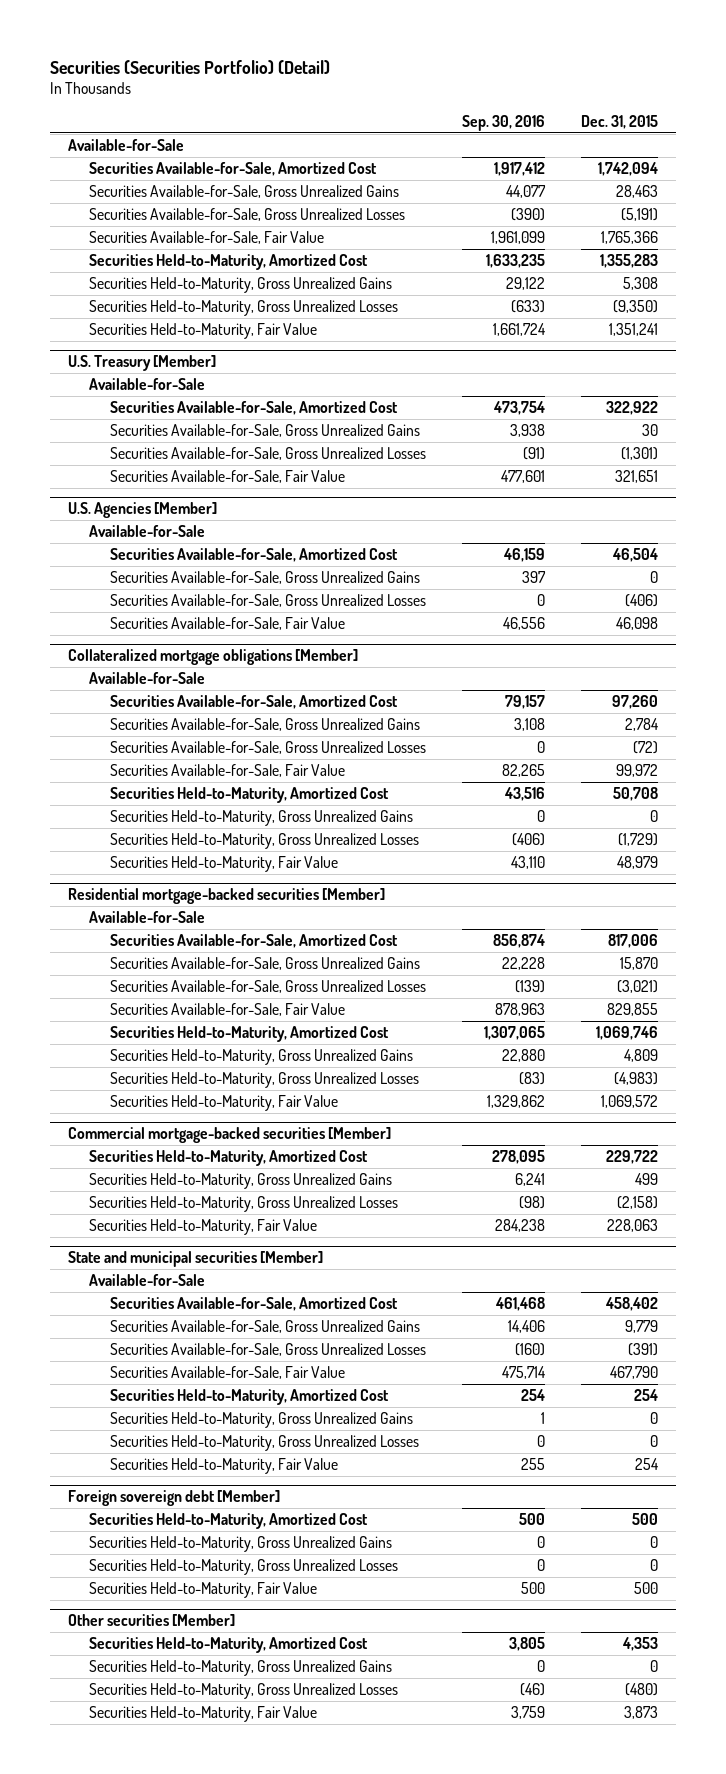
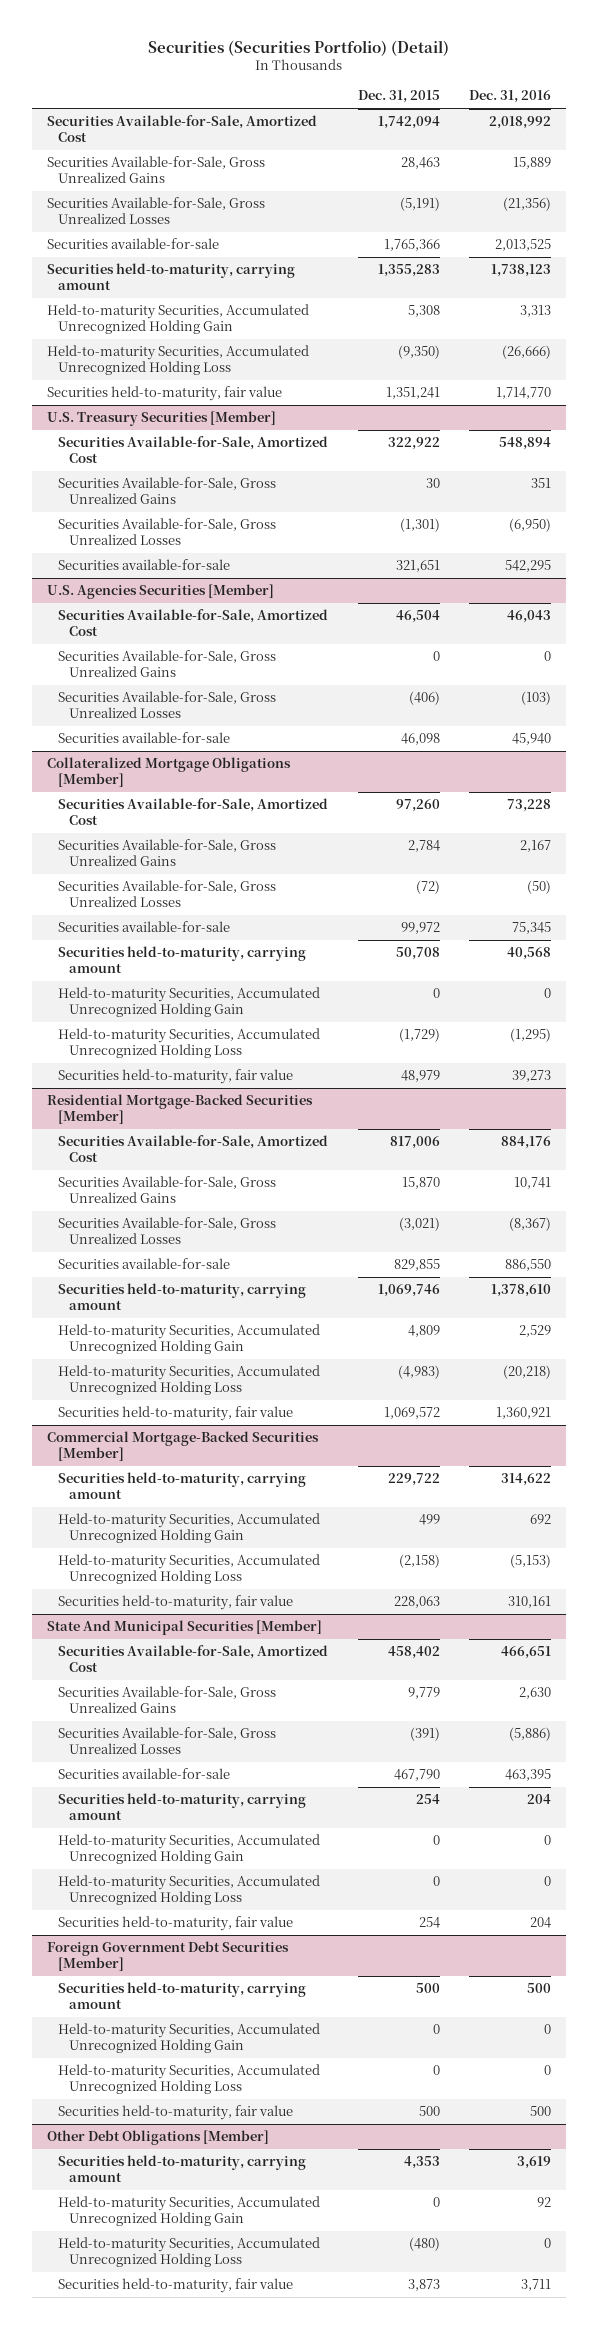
- | Sep. 30, 2016 | Dec. 31, 2015
+ | Dec. 31, 2015 | Dec. 31, 2016
- Available-for-Sale
- Securities Available-for-Sale, Fair Value | 1,961,099 | 1,765,366
- Securities Held-to-Maturity, Amortized Cost | 1,633,235 | 1,355,283
- Securities Held-to-Maturity, Gross Unrealized Gains | 29,122 | 5,308
- Securities Held-to-Maturity, Gross Unrealized Losses | (633) | (9,350)
- Securities Held-to-Maturity, Fair Value | 1,661,724 | 1,351,241
- U.S. Treasury [Member]
- Available-for-Sale
+ Securities available-for-sale | 1,765,366 | 2,013,525
+ Securities held-to-maturity, carrying amount | 1,355,283 | 1,738,123
+ Held-to-maturity Securities, Accumulated Unrecognized Holding Gain | 5,308 | 3,313
+ Held-to-maturity Securities, Accumulated Unrecognized Holding Loss | (9,350) | (26,666)
+ Securities held-to-maturity, fair value | 1,351,241 | 1,714,770
+ U.S. Treasury Securities [Member]
- Securities Available-for-Sale, Fair Value | 477,601 | 321,651
- U.S. Agencies [Member]
- Available-for-Sale
+ Securities available-for-sale | 321,651 | 542,295
+ U.S. Agencies Securities [Member]
- Securities Available-for-Sale, Fair Value | 46,556 | 46,098
- Collateralized mortgage obligations [Member]
- Available-for-Sale
+ Securities available-for-sale | 46,098 | 45,940
+ Collateralized Mortgage Obligations [Member]
- Securities Available-for-Sale, Fair Value | 82,265 | 99,972
- Securities Held-to-Maturity, Amortized Cost | 43,516 | 50,708
- Securities Held-to-Maturity, Gross Unrealized Gains | 0 | 0
- Securities Held-to-Maturity, Gross Unrealized Losses | (406) | (1,729)
- Securities Held-to-Maturity, Fair Value | 43,110 | 48,979
- Residential mortgage-backed securities [Member]
- Available-for-Sale
+ Securities available-for-sale | 99,972 | 75,345
+ Securities held-to-maturity, carrying amount | 50,708 | 40,568
+ Held-to-maturity Securities, Accumulated Unrecognized Holding Gain | 0 | 0
+ Held-to-maturity Securities, Accumulated Unrecognized Holding Loss | (1,729) | (1,295)
+ Securities held-to-maturity, fair value | 48,979 | 39,273
+ Residential Mortgage-Backed Securities [Member]
- Securities Available-for-Sale, Fair Value | 878,963 | 829,855
- Securities Held-to-Maturity, Amortized Cost | 1,307,065 | 1,069,746
- Securities Held-to-Maturity, Gross Unrealized Gains | 22,880 | 4,809
- Securities Held-to-Maturity, Gross Unrealized Losses | (83) | (4,983)
- Securities Held-to-Maturity, Fair Value | 1,329,862 | 1,069,572
- Commercial mortgage-backed securities [Member]
- Securities Held-to-Maturity, Amortized Cost | 278,095 | 229,722
- Securities Held-to-Maturity, Gross Unrealized Gains | 6,241 | 499
- Securities Held-to-Maturity, Gross Unrealized Losses | (98) | (2,158)
- Securities Held-to-Maturity, Fair Value | 284,238 | 228,063
- State and municipal securities [Member]
- Available-for-Sale
+ Securities available-for-sale | 829,855 | 886,550
+ Securities held-to-maturity, carrying amount | 1,069,746 | 1,378,610
+ Held-to-maturity Securities, Accumulated Unrecognized Holding Gain | 4,809 | 2,529
+ Held-to-maturity Securities, Accumulated Unrecognized Holding Loss | (4,983) | (20,218)
+ Securities held-to-maturity, fair value | 1,069,572 | 1,360,921
+ Commercial Mortgage-Backed Securities [Member]
+ Securities held-to-maturity, carrying amount | 229,722 | 314,622
+ Held-to-maturity Securities, Accumulated Unrecognized Holding Gain | 499 | 692
+ Held-to-maturity Securities, Accumulated Unrecognized Holding Loss | (2,158) | (5,153)
+ Securities held-to-maturity, fair value | 228,063 | 310,161
+ State And Municipal Securities [Member]
- Securities Available-for-Sale, Fair Value | 475,714 | 467,790
- Securities Held-to-Maturity, Amortized Cost | 254 | 254
- Securities Held-to-Maturity, Gross Unrealized Gains | 1 | 0
- Securities Held-to-Maturity, Gross Unrealized Losses | 0 | 0
- Securities Held-to-Maturity, Fair Value | 255 | 254
- Foreign sovereign debt [Member]
- Securities Held-to-Maturity, Amortized Cost | 500 | 500
- Securities Held-to-Maturity, Gross Unrealized Gains | 0 | 0
- Securities Held-to-Maturity, Gross Unrealized Losses | 0 | 0
- Securities Held-to-Maturity, Fair Value | 500 | 500
- Other securities [Member]
- Securities Held-to-Maturity, Amortized Cost | 3,805 | 4,353
- Securities Held-to-Maturity, Gross Unrealized Gains | 0 | 0
- Securities Held-to-Maturity, Gross Unrealized Losses | (46) | (480)
- Securities Held-to-Maturity, Fair Value | 3,759 | 3,873
+ Securities available-for-sale | 467,790 | 463,395
+ Securities held-to-maturity, carrying amount | 254 | 204
+ Held-to-maturity Securities, Accumulated Unrecognized Holding Gain | 0 | 0
+ Held-to-maturity Securities, Accumulated Unrecognized Holding Loss | 0 | 0
+ Securities held-to-maturity, fair value | 254 | 204
+ Foreign Government Debt Securities [Member]
+ Securities held-to-maturity, carrying amount | 500 | 500
+ Held-to-maturity Securities, Accumulated Unrecognized Holding Gain | 0 | 0
+ Held-to-maturity Securities, Accumulated Unrecognized Holding Loss | 0 | 0
+ Securities held-to-maturity, fair value | 500 | 500
+ Other Debt Obligations [Member]
+ Securities held-to-maturity, carrying amount | 4,353 | 3,619
+ Held-to-maturity Securities, Accumulated Unrecognized Holding Gain | 0 | 92
+ Held-to-maturity Securities, Accumulated Unrecognized Holding Loss | (480) | 0
+ Securities held-to-maturity, fair value | 3,873 | 3,711

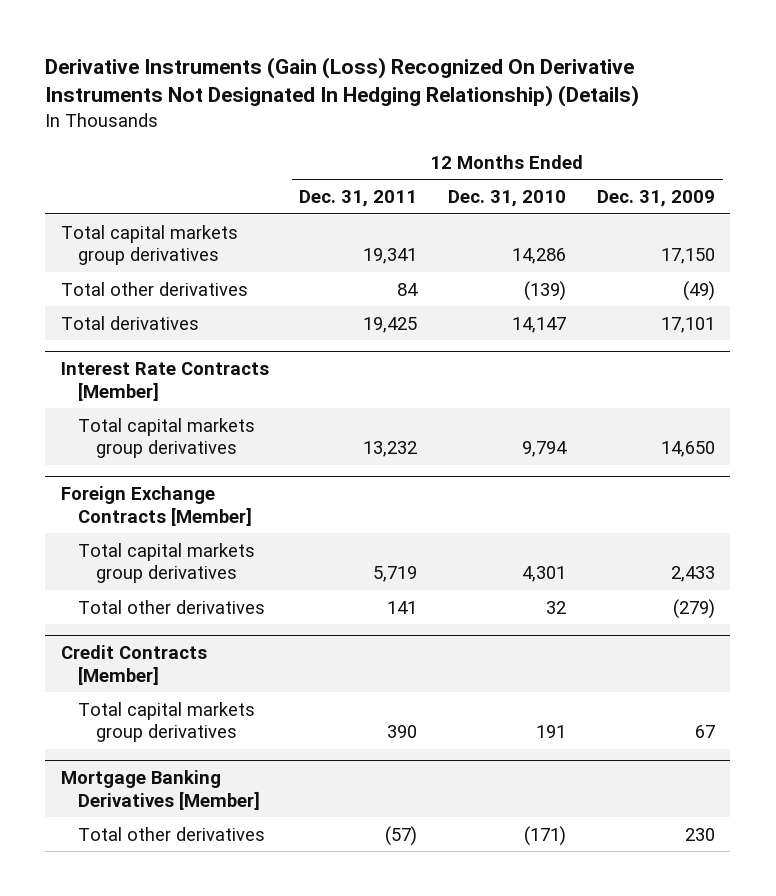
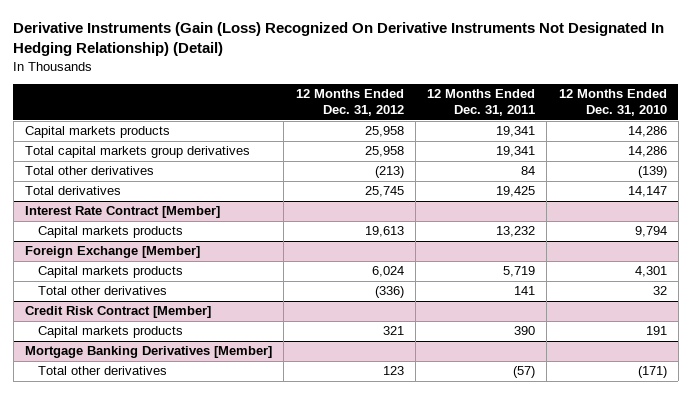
- Derivative Instruments (Gain (Loss) Recognized On Derivative Instruments Not Designated In Hedging Relationship) (Details)
+ Derivative Instruments (Gain (Loss) Recognized On Derivative Instruments Not Designated In Hedging Relationship) (Detail)
- | 12 Months Ended Dec. 31, 2011 | 12 Months Ended Dec. 31, 2010 | 12 Months Ended Dec. 31, 2009
+ | 12 Months Ended Dec. 31, 2012 | 12 Months Ended Dec. 31, 2011 | 12 Months Ended Dec. 31, 2010
+ Capital markets products | 25,958 | 19,341 | 14,286
- Interest Rate Contracts [Member]
- Total capital markets group derivatives | 13,232 | 9,794 | 14,650
- Foreign Exchange Contracts [Member]
- Total capital markets group derivatives | 5,719 | 4,301 | 2,433
+ Interest Rate Contract [Member]
+ Capital markets products | 19,613 | 13,232 | 9,794
+ Foreign Exchange [Member]
+ Capital markets products | 6,024 | 5,719 | 4,301
- Credit Contracts [Member]
- Total capital markets group derivatives | 390 | 191 | 67
+ Credit Risk Contract [Member]
+ Capital markets products | 321 | 390 | 191

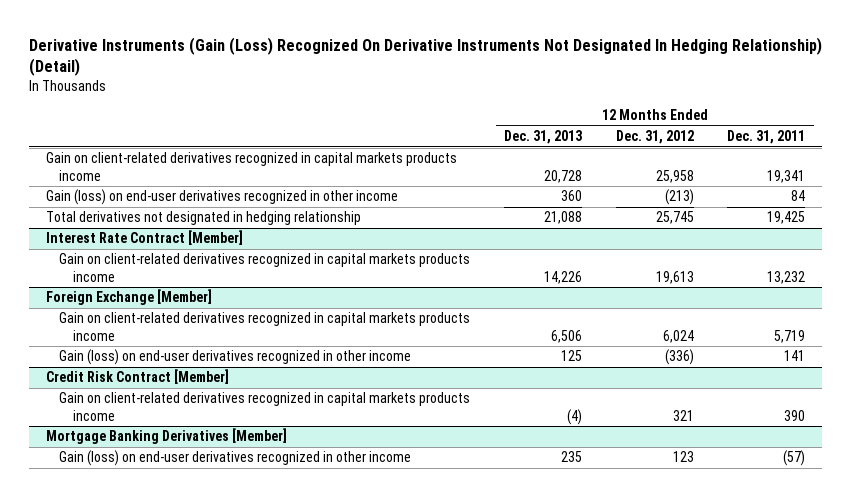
- | 12 Months Ended Dec. 31, 2012 | 12 Months Ended Dec. 31, 2011 | 12 Months Ended Dec. 31, 2010
+ | 12 Months Ended Dec. 31, 2013 | 12 Months Ended Dec. 31, 2012 | 12 Months Ended Dec. 31, 2011
- Capital markets products | 25,958 | 19,341 | 14,286
- Total capital markets group derivatives | 25,958 | 19,341 | 14,286
- Total other derivatives | (213) | 84 | (139)
- Total derivatives | 25,745 | 19,425 | 14,147
+ Gain on client-related derivatives recognized in capital markets products income | 20,728 | 25,958 | 19,341
+ Gain (loss) on end-user derivatives recognized in other income | 360 | (213) | 84
+ Total derivatives not designated in hedging relationship | 21,088 | 25,745 | 19,425
@ Interest Rate Contract [Member]
- Capital markets products | 19,613 | 13,232 | 9,794
+ Gain on client-related derivatives recognized in capital markets products income | 14,226 | 19,613 | 13,232
@ Foreign Exchange [Member]
- Capital markets products | 6,024 | 5,719 | 4,301
- Total other derivatives | (336) | 141 | 32
+ Gain on client-related derivatives recognized in capital markets products income | 6,506 | 6,024 | 5,719
+ Gain (loss) on end-user derivatives recognized in other income | 125 | (336) | 141
@ Credit Risk Contract [Member]
- Capital markets products | 321 | 390 | 191
+ Gain on client-related derivatives recognized in capital markets products income | (4) | 321 | 390
@ Mortgage Banking Derivatives [Member]
- Total other derivatives | 123 | (57) | (171)
+ Gain (loss) on end-user derivatives recognized in other income | 235 | 123 | (57)

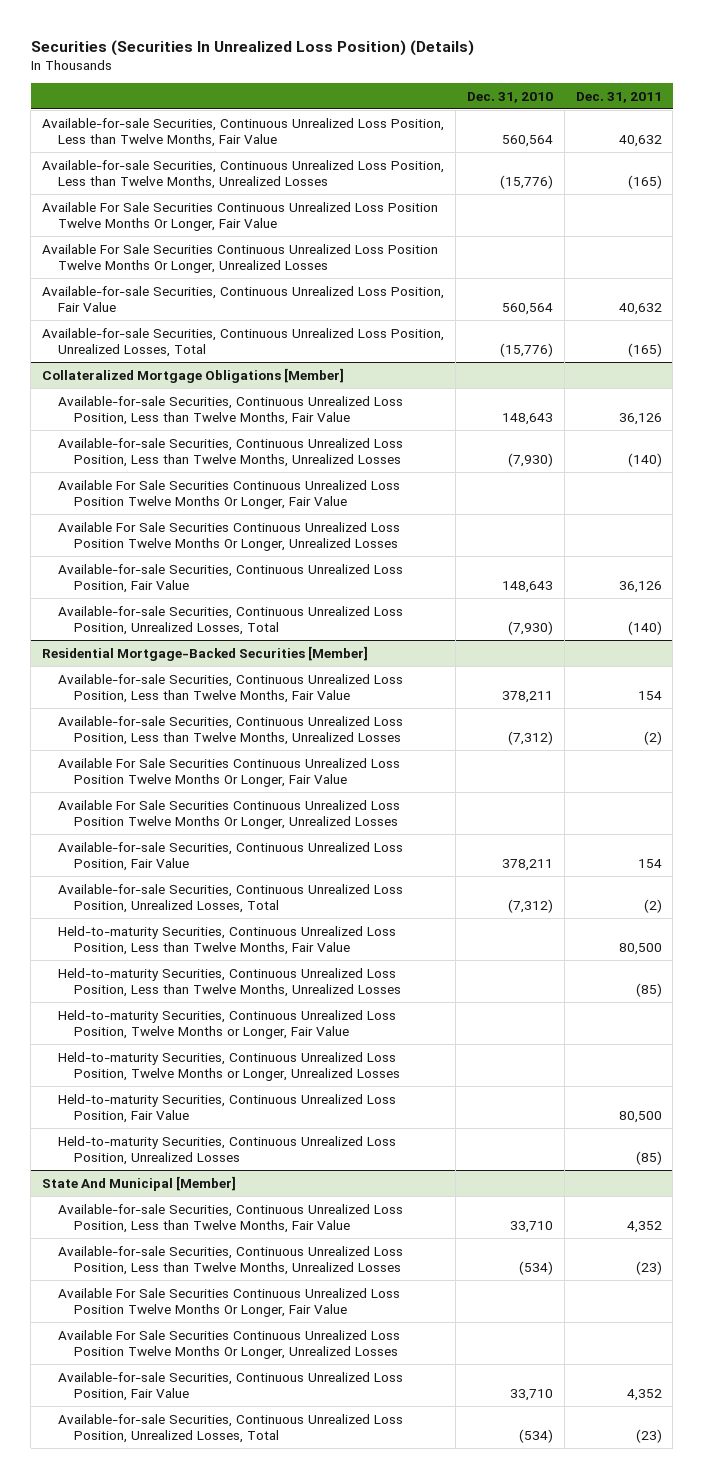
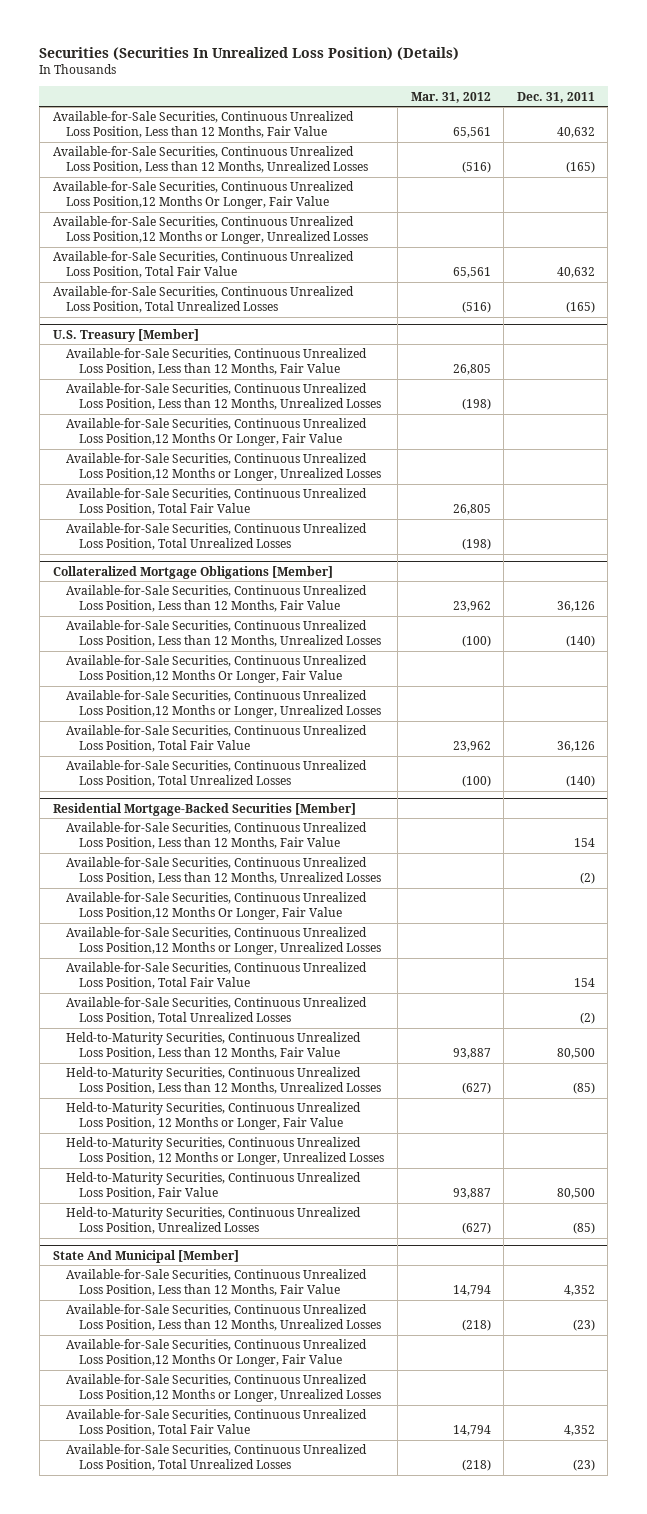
- | Dec. 31, 2010 | Dec. 31, 2011
+ | Mar. 31, 2012 | Dec. 31, 2011
- Available-for-sale Securities, Continuous Unrealized Loss Position, Less than Twelve Months, Fair Value | 560,564 | 40,632
- Available-for-sale Securities, Continuous Unrealized Loss Position, Less than Twelve Months, Unrealized Losses | (15,776) | (165)
- Available For Sale Securities Continuous Unrealized Loss Position Twelve Months Or Longer, Fair Value
- Available For Sale Securities Continuous Unrealized Loss Position Twelve Months Or Longer, Unrealized Losses
- Available-for-sale Securities, Continuous Unrealized Loss Position, Fair Value | 560,564 | 40,632
- Available-for-sale Securities, Continuous Unrealized Loss Position, Unrealized Losses, Total | (15,776) | (165)
+ Available-for-Sale Securities, Continuous Unrealized Loss Position, Less than 12 Months, Fair Value | 65,561 | 40,632
+ Available-for-Sale Securities, Continuous Unrealized Loss Position, Less than 12 Months, Unrealized Losses | (516) | (165)
+ Available-for-Sale Securities, Continuous Unrealized Loss Position,12 Months Or Longer, Fair Value
+ Available-for-Sale Securities, Continuous Unrealized Loss Position,12 Months or Longer, Unrealized Losses
+ Available-for-Sale Securities, Continuous Unrealized Loss Position, Total Fair Value | 65,561 | 40,632
+ Available-for-Sale Securities, Continuous Unrealized Loss Position, Total Unrealized Losses | (516) | (165)
+ U.S. Treasury [Member]
+ Available-for-Sale Securities, Continuous Unrealized Loss Position, Less than 12 Months, Fair Value | 26,805 |
+ Available-for-Sale Securities, Continuous Unrealized Loss Position, Less than 12 Months, Unrealized Losses | (198) |
+ Available-for-Sale Securities, Continuous Unrealized Loss Position,12 Months Or Longer, Fair Value
+ Available-for-Sale Securities, Continuous Unrealized Loss Position,12 Months or Longer, Unrealized Losses
+ Available-for-Sale Securities, Continuous Unrealized Loss Position, Total Fair Value | 26,805 |
+ Available-for-Sale Securities, Continuous Unrealized Loss Position, Total Unrealized Losses | (198) |
@ Collateralized Mortgage Obligations [Member]
- Available-for-sale Securities, Continuous Unrealized Loss Position, Less than Twelve Months, Fair Value | 148,643 | 36,126
- Available-for-sale Securities, Continuous Unrealized Loss Position, Less than Twelve Months, Unrealized Losses | (7,930) | (140)
- Available For Sale Securities Continuous Unrealized Loss Position Twelve Months Or Longer, Fair Value
- Available For Sale Securities Continuous Unrealized Loss Position Twelve Months Or Longer, Unrealized Losses
- Available-for-sale Securities, Continuous Unrealized Loss Position, Fair Value | 148,643 | 36,126
- Available-for-sale Securities, Continuous Unrealized Loss Position, Unrealized Losses, Total | (7,930) | (140)
+ Available-for-Sale Securities, Continuous Unrealized Loss Position, Less than 12 Months, Fair Value | 23,962 | 36,126
+ Available-for-Sale Securities, Continuous Unrealized Loss Position, Less than 12 Months, Unrealized Losses | (100) | (140)
+ Available-for-Sale Securities, Continuous Unrealized Loss Position,12 Months Or Longer, Fair Value
+ Available-for-Sale Securities, Continuous Unrealized Loss Position,12 Months or Longer, Unrealized Losses
+ Available-for-Sale Securities, Continuous Unrealized Loss Position, Total Fair Value | 23,962 | 36,126
+ Available-for-Sale Securities, Continuous Unrealized Loss Position, Total Unrealized Losses | (100) | (140)
@ Residential Mortgage-Backed Securities [Member]
- Available-for-sale Securities, Continuous Unrealized Loss Position, Less than Twelve Months, Fair Value | 378,211 | 154
- Available-for-sale Securities, Continuous Unrealized Loss Position, Less than Twelve Months, Unrealized Losses | (7,312) | (2)
- Available For Sale Securities Continuous Unrealized Loss Position Twelve Months Or Longer, Fair Value
- Available For Sale Securities Continuous Unrealized Loss Position Twelve Months Or Longer, Unrealized Losses
- Available-for-sale Securities, Continuous Unrealized Loss Position, Fair Value | 378,211 | 154
- Available-for-sale Securities, Continuous Unrealized Loss Position, Unrealized Losses, Total | (7,312) | (2)
- Held-to-maturity Securities, Continuous Unrealized Loss Position, Less than Twelve Months, Fair Value | | 80,500
- Held-to-maturity Securities, Continuous Unrealized Loss Position, Less than Twelve Months, Unrealized Losses | | (85)
- Held-to-maturity Securities, Continuous Unrealized Loss Position, Twelve Months or Longer, Fair Value
- Held-to-maturity Securities, Continuous Unrealized Loss Position, Twelve Months or Longer, Unrealized Losses
- Held-to-maturity Securities, Continuous Unrealized Loss Position, Fair Value | | 80,500
- Held-to-maturity Securities, Continuous Unrealized Loss Position, Unrealized Losses | | (85)
+ Available-for-Sale Securities, Continuous Unrealized Loss Position, Less than 12 Months, Fair Value | | 154
+ Available-for-Sale Securities, Continuous Unrealized Loss Position, Less than 12 Months, Unrealized Losses | | (2)
+ Available-for-Sale Securities, Continuous Unrealized Loss Position,12 Months Or Longer, Fair Value
+ Available-for-Sale Securities, Continuous Unrealized Loss Position,12 Months or Longer, Unrealized Losses
+ Available-for-Sale Securities, Continuous Unrealized Loss Position, Total Fair Value | | 154
+ Available-for-Sale Securities, Continuous Unrealized Loss Position, Total Unrealized Losses | | (2)
+ Held-to-Maturity Securities, Continuous Unrealized Loss Position, Less than 12 Months, Fair Value | 93,887 | 80,500
+ Held-to-Maturity Securities, Continuous Unrealized Loss Position, Less than 12 Months, Unrealized Losses | (627) | (85)
+ Held-to-Maturity Securities, Continuous Unrealized Loss Position, 12 Months or Longer, Fair Value
+ Held-to-Maturity Securities, Continuous Unrealized Loss Position, 12 Months or Longer, Unrealized Losses
+ Held-to-Maturity Securities, Continuous Unrealized Loss Position, Fair Value | 93,887 | 80,500
+ Held-to-Maturity Securities, Continuous Unrealized Loss Position, Unrealized Losses | (627) | (85)
@ State And Municipal [Member]
- Available-for-sale Securities, Continuous Unrealized Loss Position, Less than Twelve Months, Fair Value | 33,710 | 4,352
- Available-for-sale Securities, Continuous Unrealized Loss Position, Less than Twelve Months, Unrealized Losses | (534) | (23)
- Available For Sale Securities Continuous Unrealized Loss Position Twelve Months Or Longer, Fair Value
- Available For Sale Securities Continuous Unrealized Loss Position Twelve Months Or Longer, Unrealized Losses
- Available-for-sale Securities, Continuous Unrealized Loss Position, Fair Value | 33,710 | 4,352
- Available-for-sale Securities, Continuous Unrealized Loss Position, Unrealized Losses, Total | (534) | (23)
+ Available-for-Sale Securities, Continuous Unrealized Loss Position, Less than 12 Months, Fair Value | 14,794 | 4,352
+ Available-for-Sale Securities, Continuous Unrealized Loss Position, Less than 12 Months, Unrealized Losses | (218) | (23)
+ Available-for-Sale Securities, Continuous Unrealized Loss Position,12 Months Or Longer, Fair Value
+ Available-for-Sale Securities, Continuous Unrealized Loss Position,12 Months or Longer, Unrealized Losses
+ Available-for-Sale Securities, Continuous Unrealized Loss Position, Total Fair Value | 14,794 | 4,352
+ Available-for-Sale Securities, Continuous Unrealized Loss Position, Total Unrealized Losses | (218) | (23)

